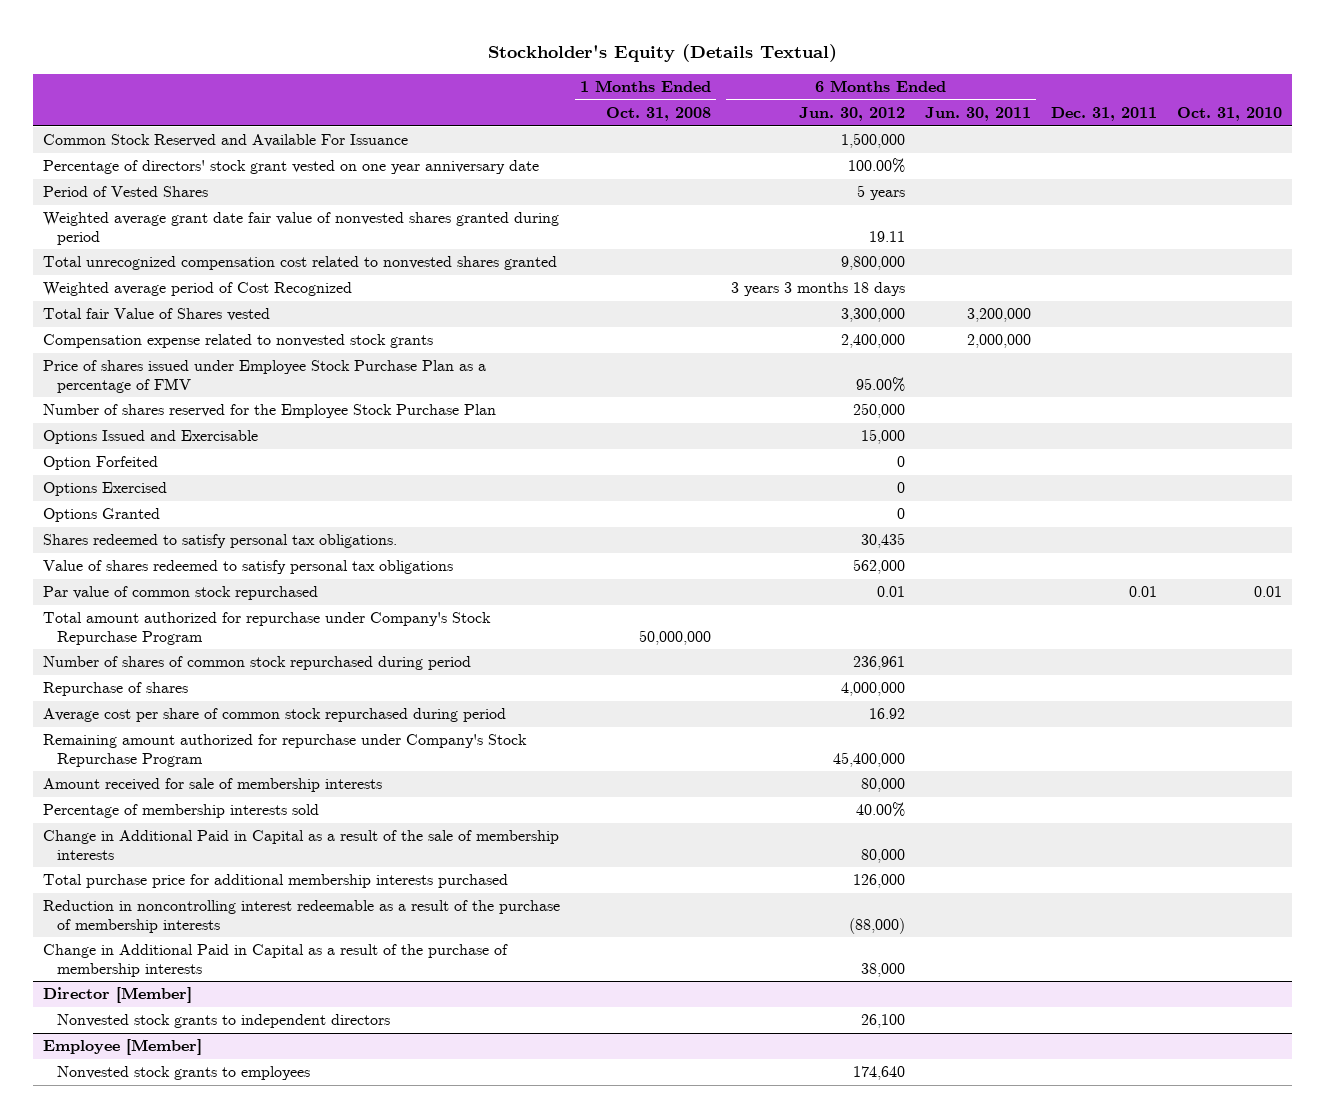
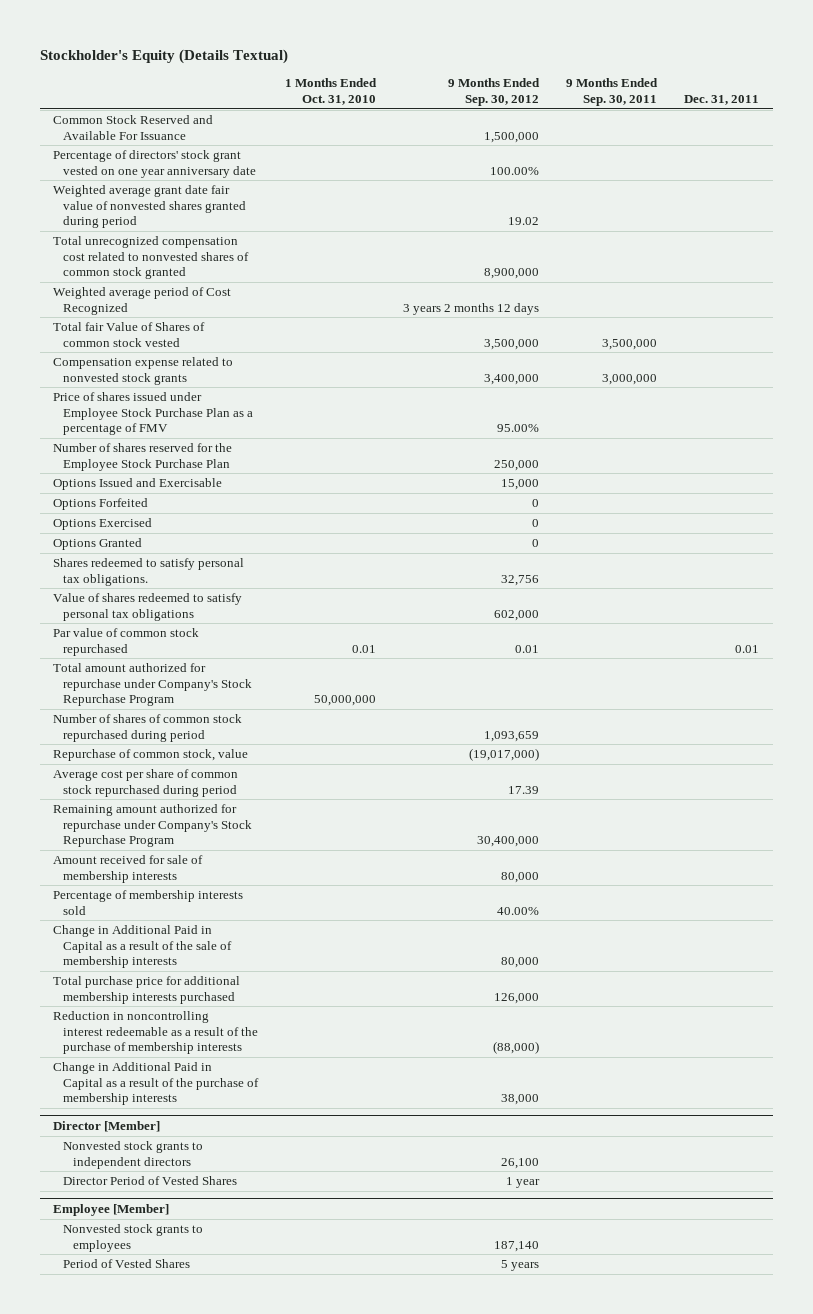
- | 1 Months Ended Oct. 31, 2008 | 6 Months Ended Jun. 30, 2012 | 6 Months Ended Jun. 30, 2011 | Dec. 31, 2011 | Oct. 31, 2010
+ | 1 Months Ended Oct. 31, 2010 | 9 Months Ended Sep. 30, 2012 | 9 Months Ended Sep. 30, 2011 | Dec. 31, 2011
- Period of Vested Shares | | 5 years | | |
- Total unrecognized compensation cost related to nonvested shares granted | | 9,800,000 | | |
+ Total unrecognized compensation cost related to nonvested shares of common stock granted | | 8,900,000 | |
- Total fair Value of Shares vested | | 3,300,000 | 3,200,000 | |
+ Total fair Value of Shares of common stock vested | | 3,500,000 | 3,500,000 |
- Option Forfeited | | 0 | | |
+ Options Forfeited | | 0 | |
- Repurchase of shares | | 4,000,000 | | |
+ Repurchase of common stock, value | | (19,017,000) | |
@ Director [Member]
+ Director Period of Vested Shares | | 1 year | |
@ Employee [Member]
+ Period of Vested Shares | | 5 years | |

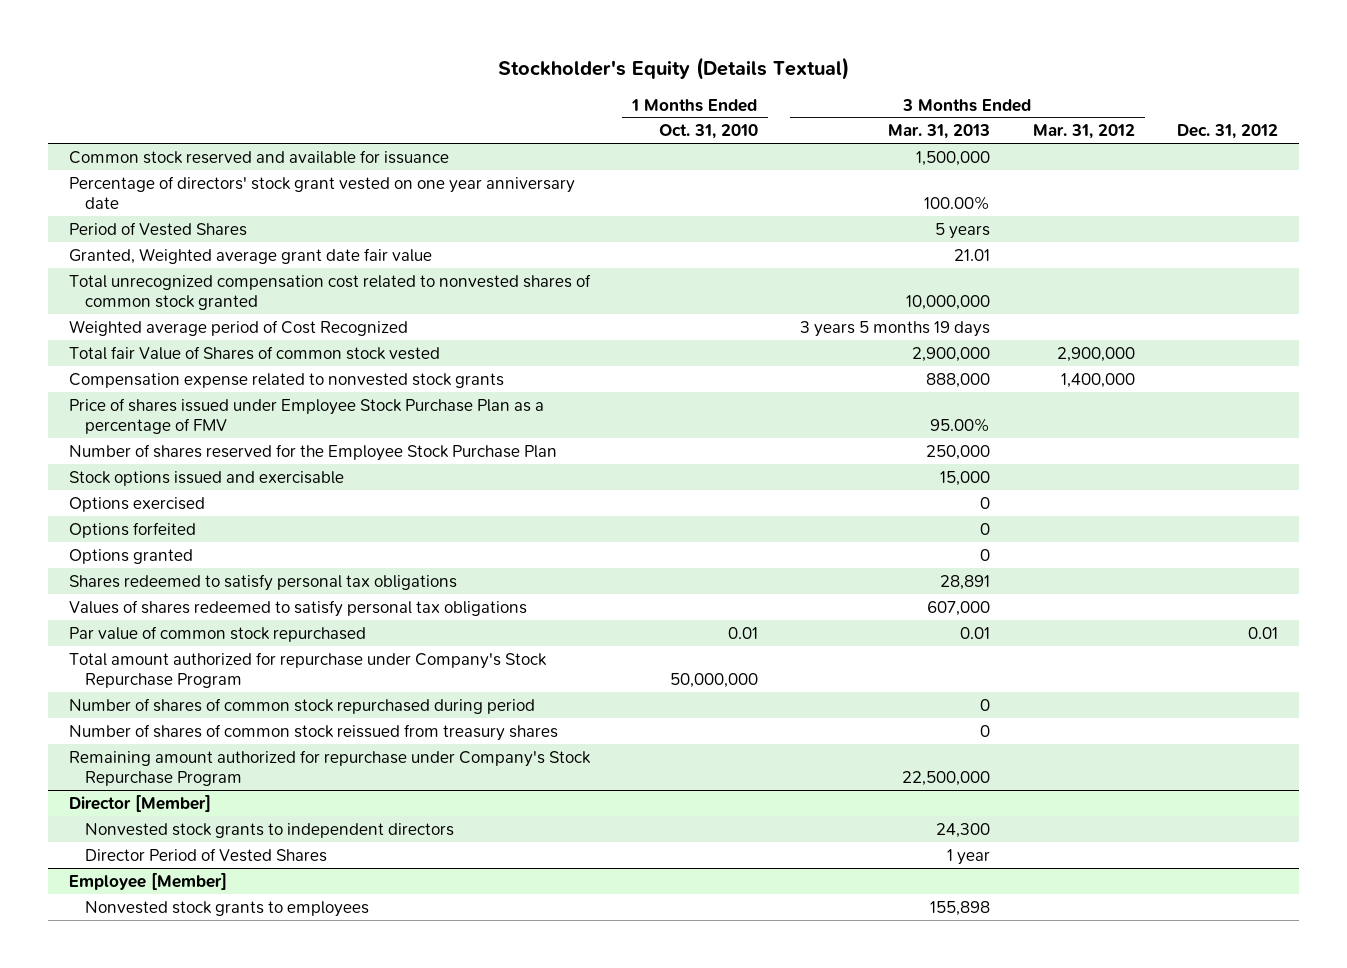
- | 1 Months Ended Oct. 31, 2010 | 9 Months Ended Sep. 30, 2012 | 9 Months Ended Sep. 30, 2011 | Dec. 31, 2011
+ | 1 Months Ended Oct. 31, 2010 | 3 Months Ended Mar. 31, 2013 | 3 Months Ended Mar. 31, 2012 | Dec. 31, 2012
- Common Stock Reserved and Available For Issuance | | 1,500,000 | |
+ Common stock reserved and available for issuance | | 1,500,000 | |
- Weighted average grant date fair value of nonvested shares granted during period | | 19.02 | |
+ Period of Vested Shares | | 5 years | |
+ Granted, Weighted average grant date fair value | | 21.01 | |
- Options Issued and Exercisable | | 15,000 | |
- Options Forfeited | | 0 | |
- Options Exercised | | 0 | |
- Options Granted | | 0 | |
- Shares redeemed to satisfy personal tax obligations. | | 32,756 | |
- Value of shares redeemed to satisfy personal tax obligations | | 602,000 | |
+ Stock options issued and exercisable | | 15,000 | |
+ Options exercised | | 0 | |
+ Options forfeited | | 0 | |
+ Options granted | | 0 | |
+ Shares redeemed to satisfy personal tax obligations | | 28,891 | |
+ Values of shares redeemed to satisfy personal tax obligations | | 607,000 | |
- Repurchase of common stock, value | | (19,017,000) | |
- Average cost per share of common stock repurchased during period | | 17.39 | |
+ Number of shares of common stock reissued from treasury shares | | 0 | |
- Amount received for sale of membership interests | | 80,000 | |
- Percentage of membership interests sold | | 40.00% | |
- Change in Additional Paid in Capital as a result of the sale of membership interests | | 80,000 | |
- Total purchase price for additional membership interests purchased | | 126,000 | |
- Reduction in noncontrolling interest redeemable as a result of the purchase of membership interests | | (88,000) | |
- Change in Additional Paid in Capital as a result of the purchase of membership interests | | 38,000 | |
@ Employee [Member]
- Period of Vested Shares | | 5 years | |

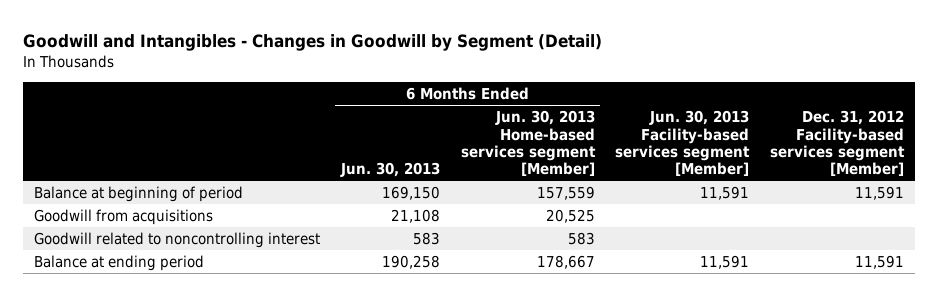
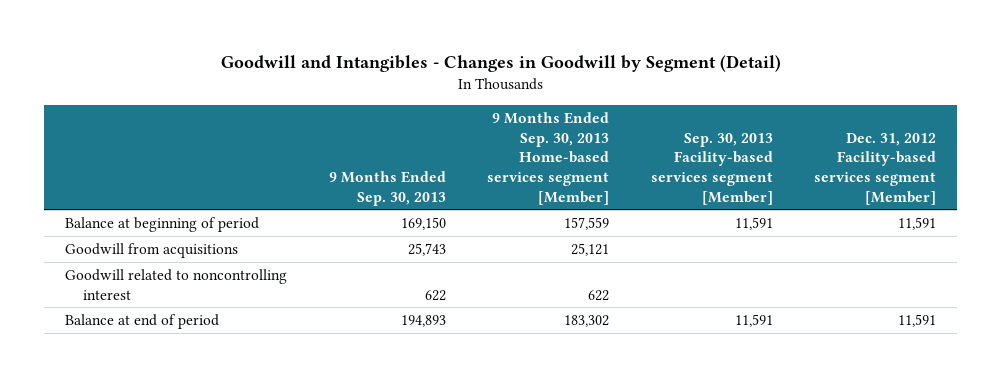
- | 6 Months Ended Jun. 30, 2013 | 6 Months Ended Jun. 30, 2013 Home-based services segment [Member] | Jun. 30, 2013 Facility-based services segment [Member] | Dec. 31, 2012 Facility-based services segment [Member]
+ | 9 Months Ended Sep. 30, 2013 | 9 Months Ended Sep. 30, 2013 Home-based services segment [Member] | Sep. 30, 2013 Facility-based services segment [Member] | Dec. 31, 2012 Facility-based services segment [Member]
- Balance at ending period | 190,258 | 178,667 | 11,591 | 11,591
+ Balance at end of period | 194,893 | 183,302 | 11,591 | 11,591

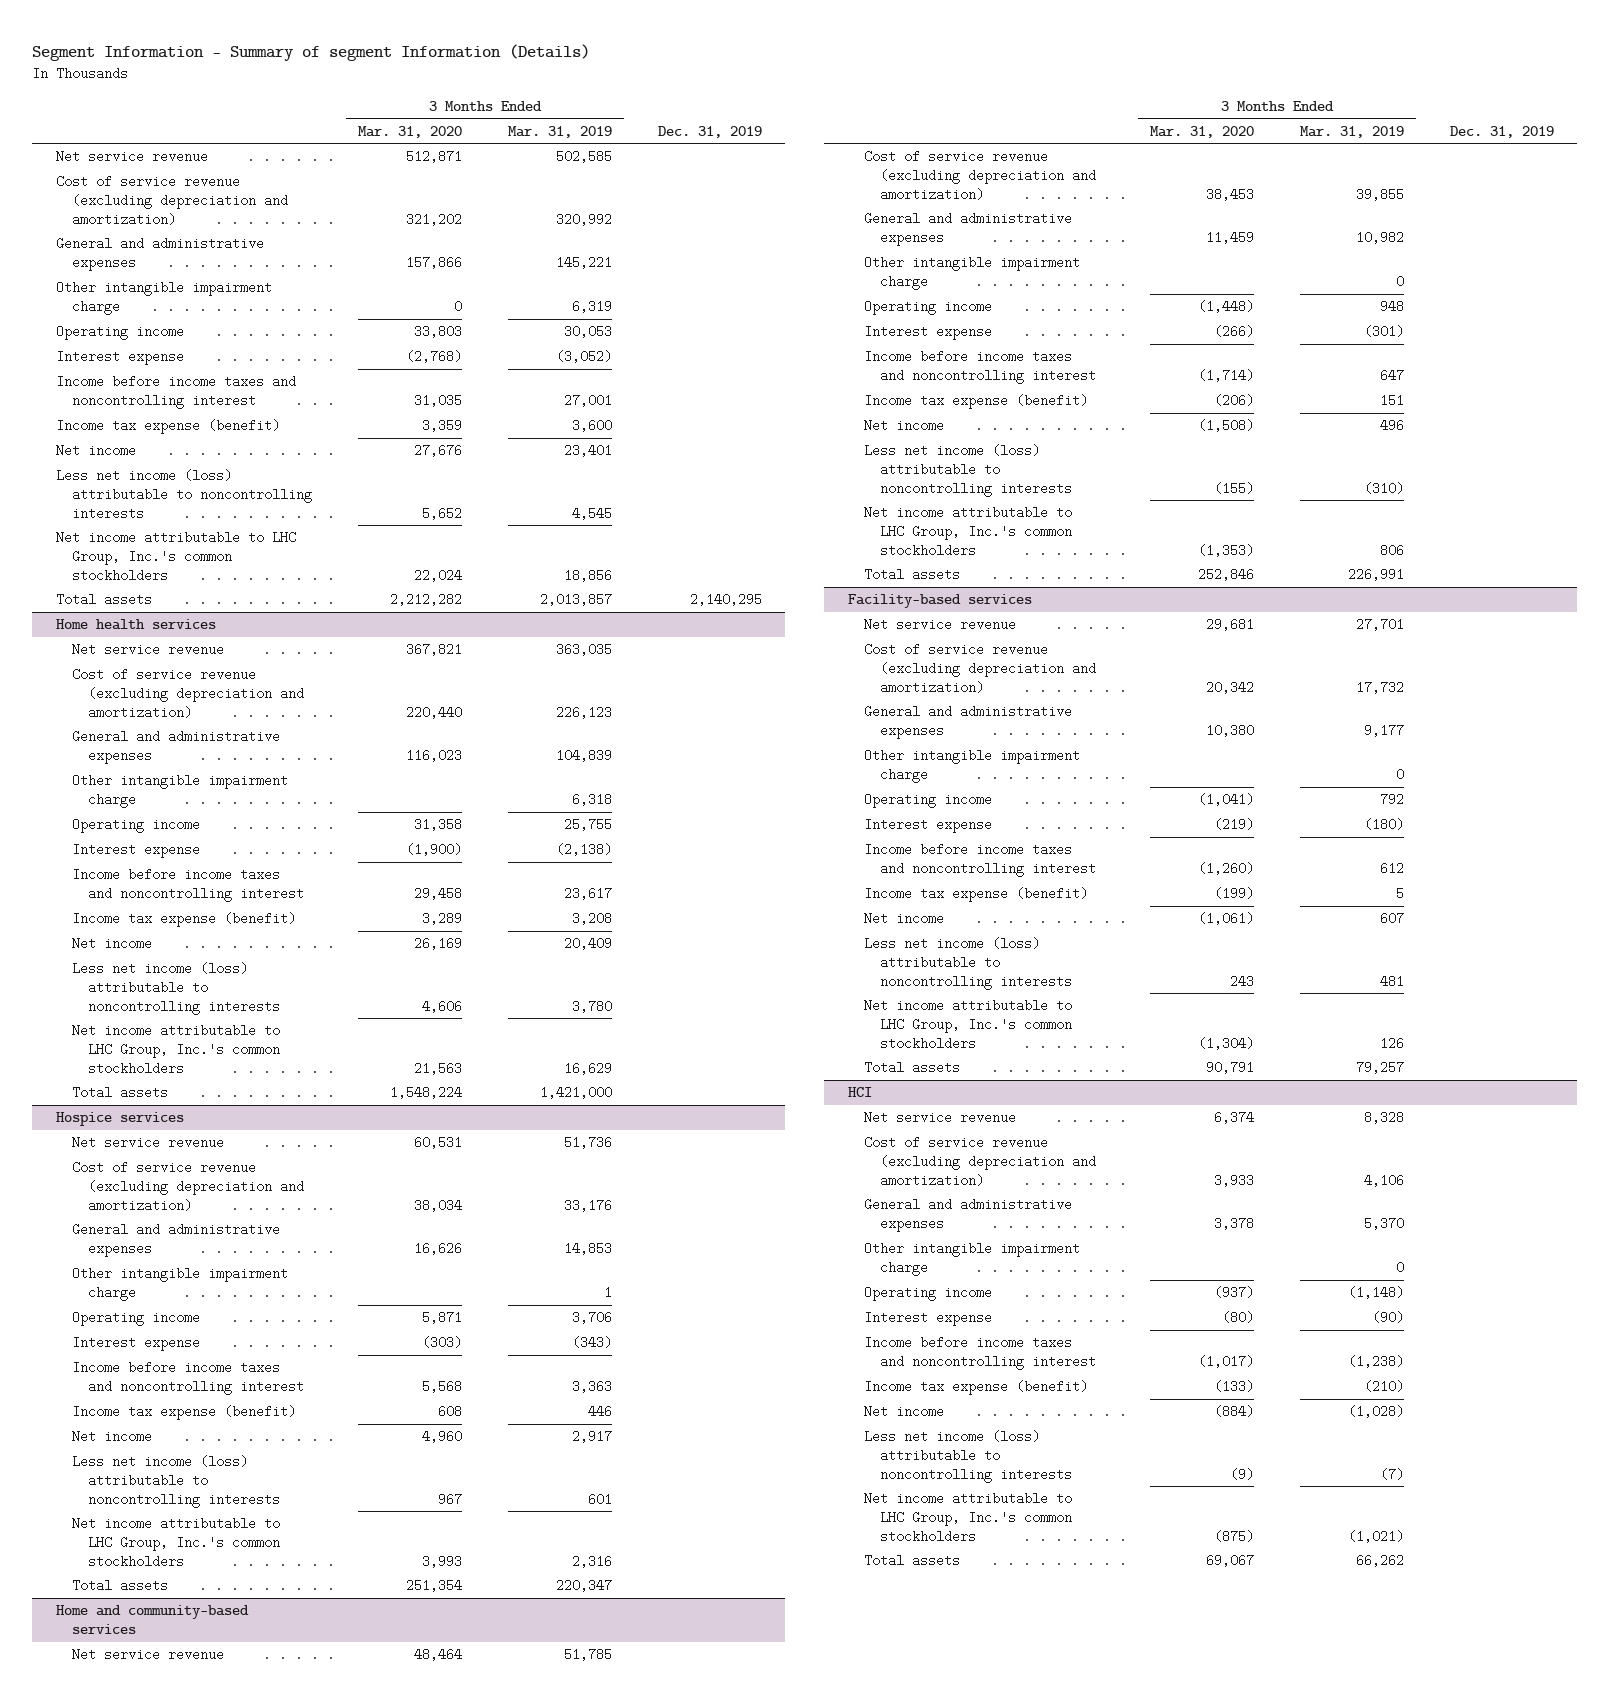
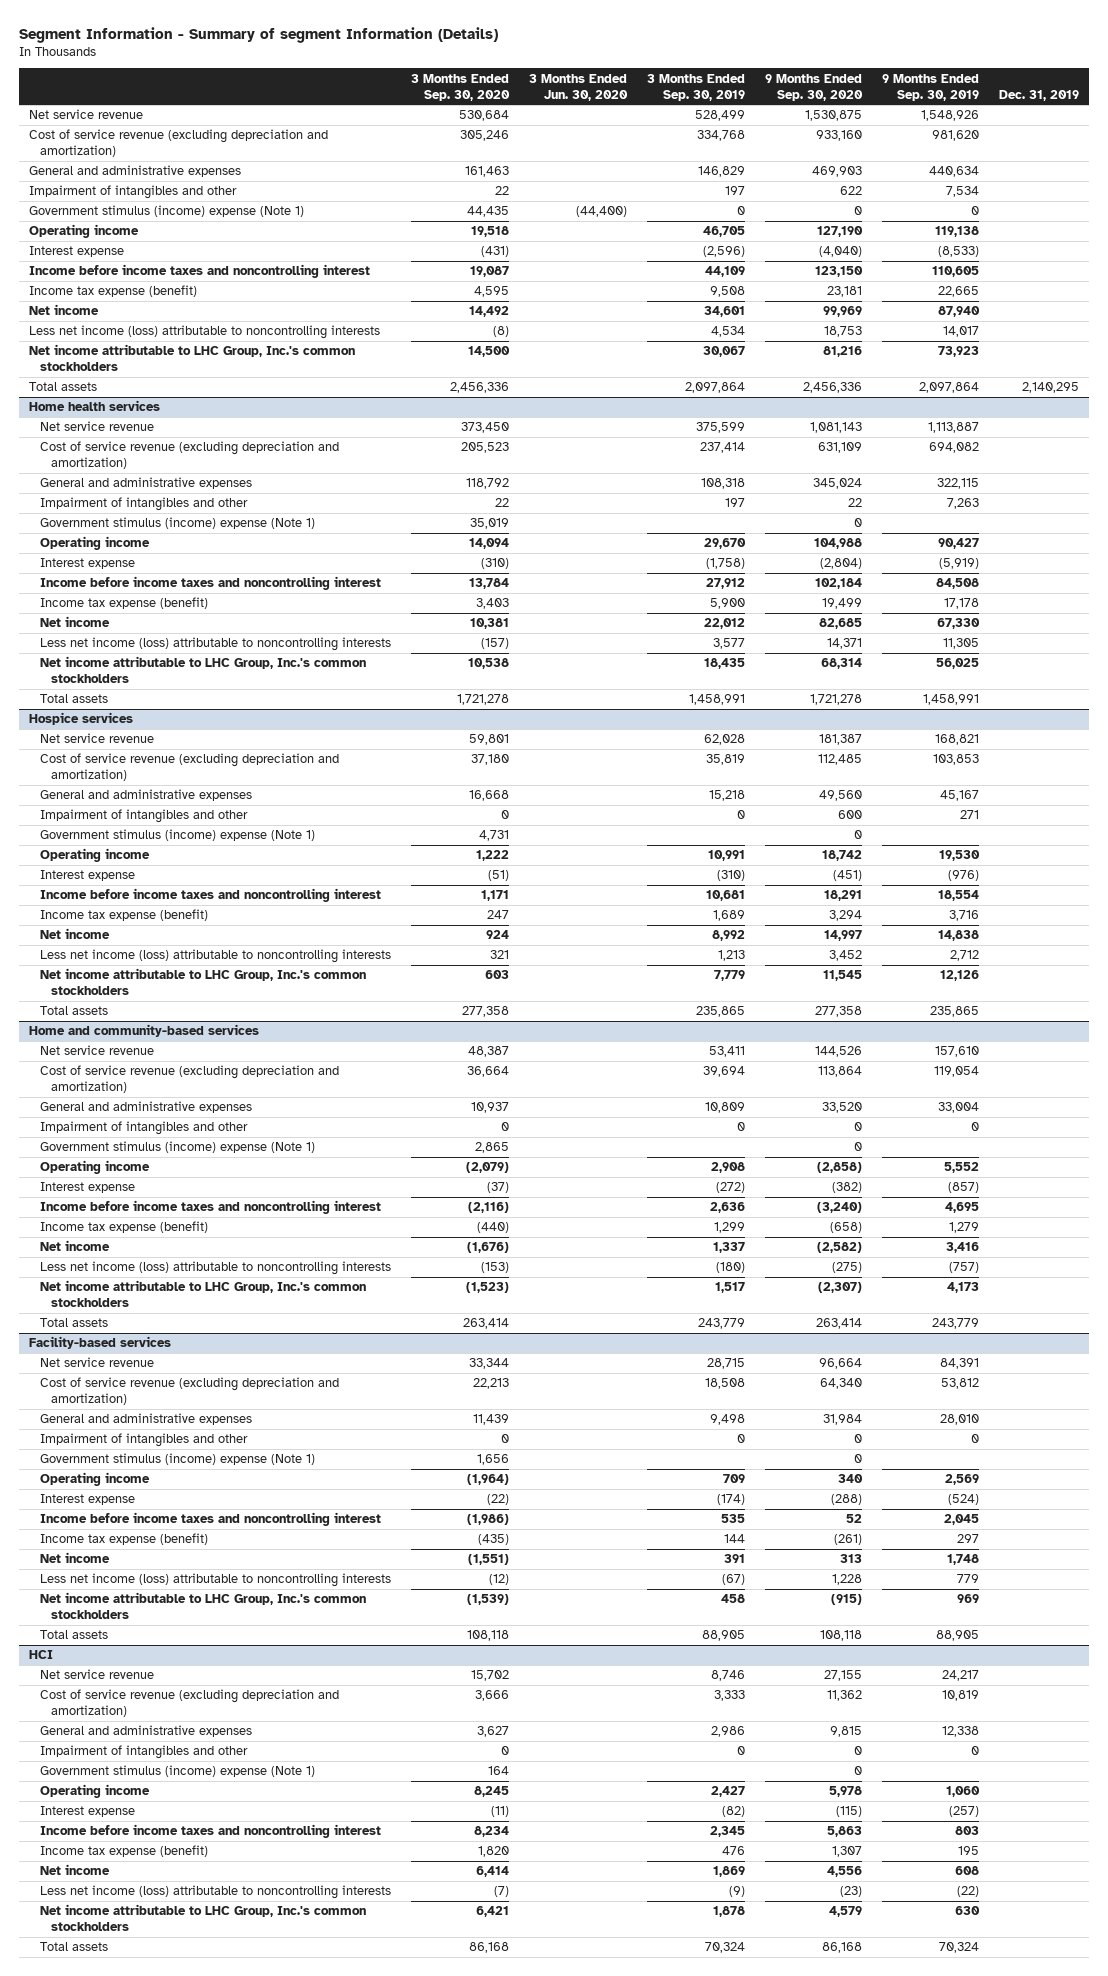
- | 3 Months Ended Mar. 31, 2020 | 3 Months Ended Mar. 31, 2019 | Dec. 31, 2019
+ | 3 Months Ended Sep. 30, 2020 | 3 Months Ended Jun. 30, 2020 | 3 Months Ended Sep. 30, 2019 | 9 Months Ended Sep. 30, 2020 | 9 Months Ended Sep. 30, 2019 | Dec. 31, 2019
- Other intangible impairment charge | 0 | 6,319 |
+ Impairment of intangibles and other | 22 | | 197 | 622 | 7,534 |
+ Government stimulus (income) expense (Note 1) | 44,435 | (44,400) | 0 | 0 | 0 |
@ Home health services
- Other intangible impairment charge | | 6,318 |
+ Impairment of intangibles and other | 22 | | 197 | 22 | 7,263 |
+ Government stimulus (income) expense (Note 1) | 35,019 | | | 0 | |
@ Hospice services
- Other intangible impairment charge | | 1 |
+ Impairment of intangibles and other | 0 | | 0 | 600 | 271 |
+ Government stimulus (income) expense (Note 1) | 4,731 | | | 0 | |
@ Home and community-based services
- Other intangible impairment charge | | 0 |
+ Impairment of intangibles and other | 0 | | 0 | 0 | 0 |
+ Government stimulus (income) expense (Note 1) | 2,865 | | | 0 | |
@ Facility-based services
- Other intangible impairment charge | | 0 |
+ Impairment of intangibles and other | 0 | | 0 | 0 | 0 |
+ Government stimulus (income) expense (Note 1) | 1,656 | | | 0 | |
@ HCI
- Other intangible impairment charge | | 0 |
+ Impairment of intangibles and other | 0 | | 0 | 0 | 0 |
+ Government stimulus (income) expense (Note 1) | 164 | | | 0 | |

